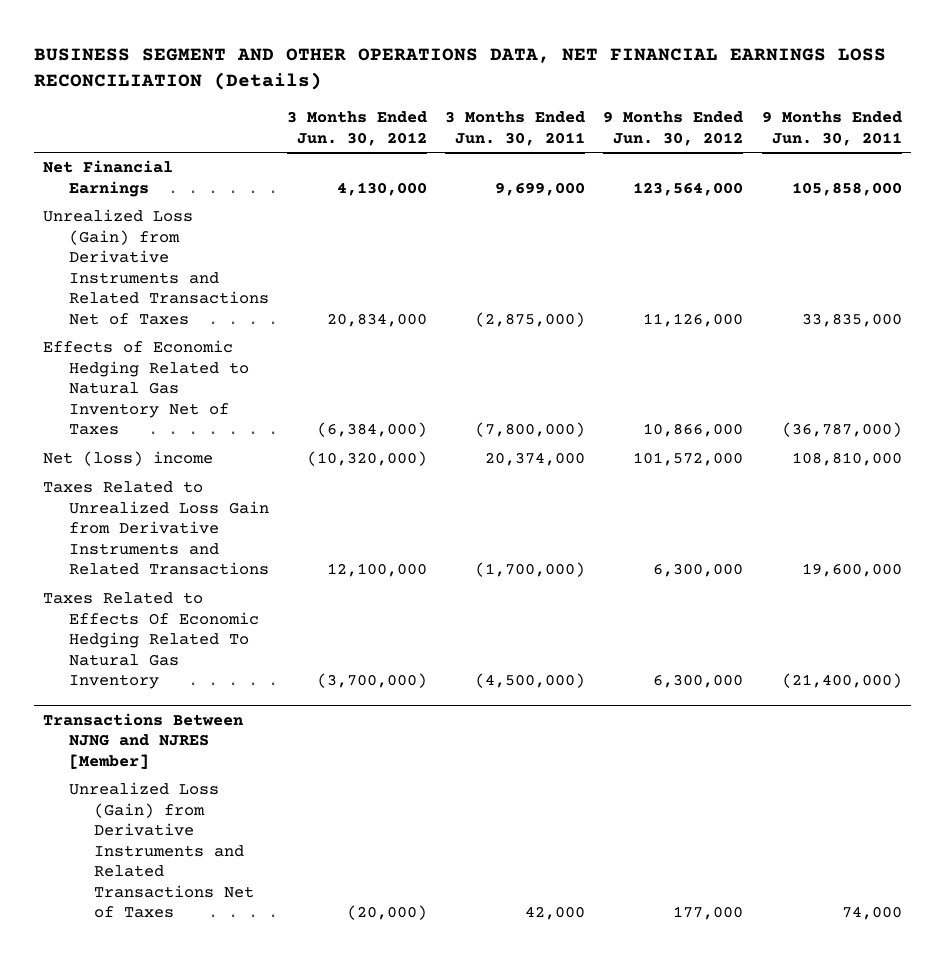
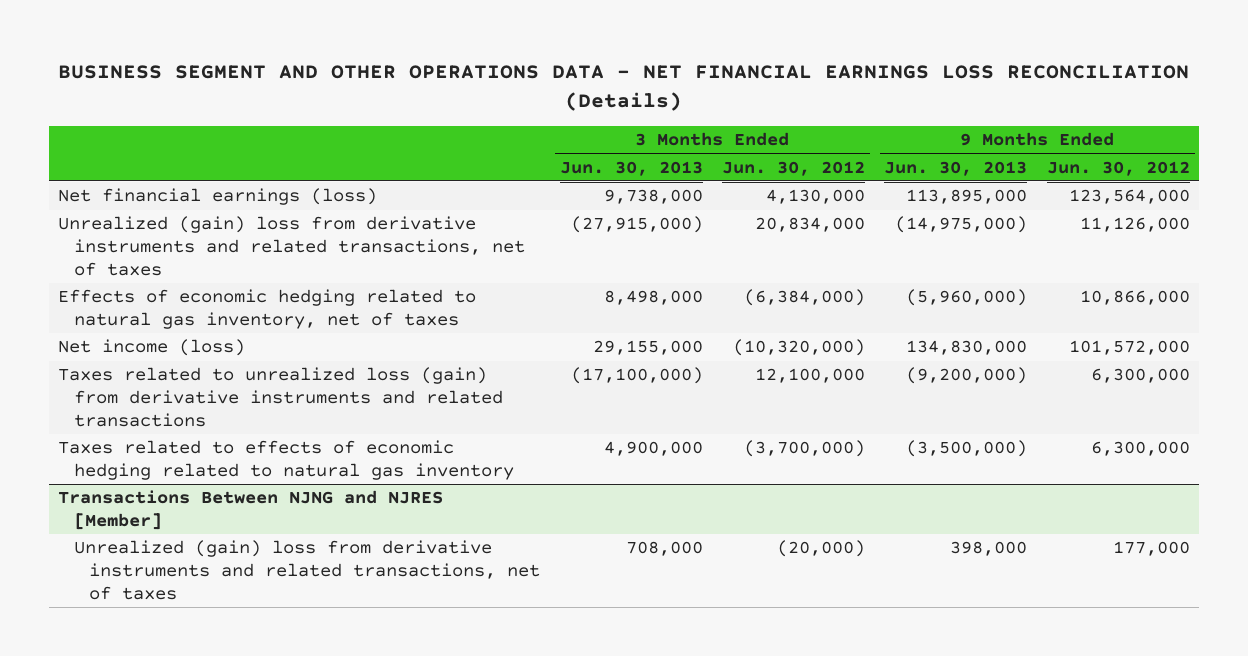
- BUSINESS SEGMENT AND OTHER OPERATIONS DATA, NET FINANCIAL EARNINGS LOSS RECONCILIATION (Details)
+ BUSINESS SEGMENT AND OTHER OPERATIONS DATA - NET FINANCIAL EARNINGS LOSS RECONCILIATION (Details)
- | 3 Months Ended Jun. 30, 2012 | 3 Months Ended Jun. 30, 2011 | 9 Months Ended Jun. 30, 2012 | 9 Months Ended Jun. 30, 2011
+ | 3 Months Ended Jun. 30, 2013 | 3 Months Ended Jun. 30, 2012 | 9 Months Ended Jun. 30, 2013 | 9 Months Ended Jun. 30, 2012
- Net Financial Earnings | 4,130,000 | 9,699,000 | 123,564,000 | 105,858,000
- Unrealized Loss (Gain) from Derivative Instruments and Related Transactions Net of Taxes | 20,834,000 | (2,875,000) | 11,126,000 | 33,835,000
- Effects of Economic Hedging Related to Natural Gas Inventory Net of Taxes | (6,384,000) | (7,800,000) | 10,866,000 | (36,787,000)
- Net (loss) income | (10,320,000) | 20,374,000 | 101,572,000 | 108,810,000
- Taxes Related to Unrealized Loss Gain from Derivative Instruments and Related Transactions | 12,100,000 | (1,700,000) | 6,300,000 | 19,600,000
- Taxes Related to Effects Of Economic Hedging Related To Natural Gas Inventory | (3,700,000) | (4,500,000) | 6,300,000 | (21,400,000)
+ Net financial earnings (loss) | 9,738,000 | 4,130,000 | 113,895,000 | 123,564,000
+ Unrealized (gain) loss from derivative instruments and related transactions, net of taxes | (27,915,000) | 20,834,000 | (14,975,000) | 11,126,000
+ Effects of economic hedging related to natural gas inventory, net of taxes | 8,498,000 | (6,384,000) | (5,960,000) | 10,866,000
+ Net income (loss) | 29,155,000 | (10,320,000) | 134,830,000 | 101,572,000
+ Taxes related to unrealized loss (gain) from derivative instruments and related transactions | (17,100,000) | 12,100,000 | (9,200,000) | 6,300,000
+ Taxes related to effects of economic hedging related to natural gas inventory | 4,900,000 | (3,700,000) | (3,500,000) | 6,300,000
@ Transactions Between NJNG and NJRES [Member]
- Unrealized Loss (Gain) from Derivative Instruments and Related Transactions Net of Taxes | (20,000) | 42,000 | 177,000 | 74,000
+ Unrealized (gain) loss from derivative instruments and related transactions, net of taxes | 708,000 | (20,000) | 398,000 | 177,000

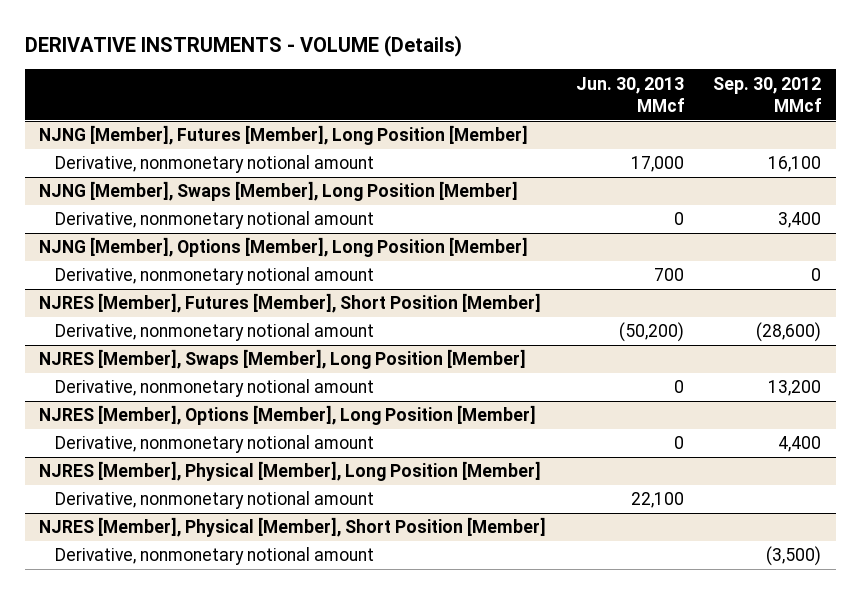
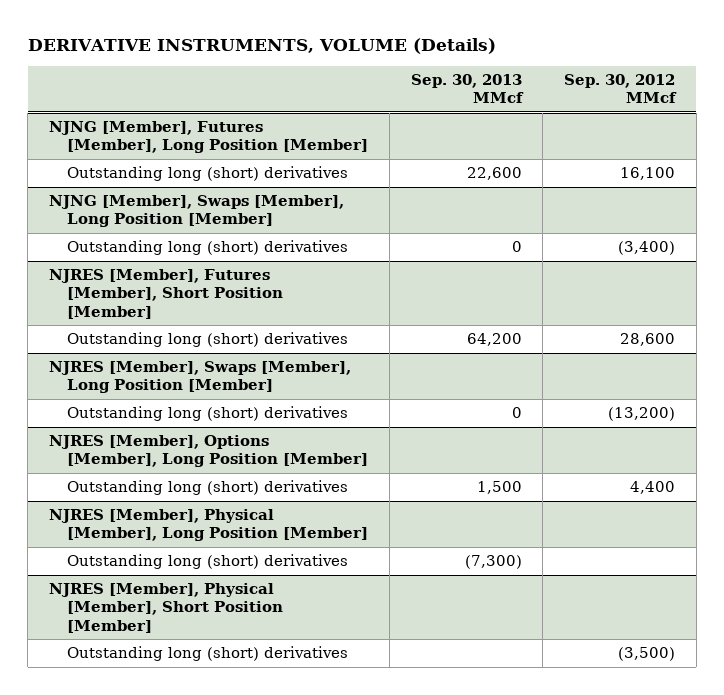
- DERIVATIVE INSTRUMENTS - VOLUME (Details)
+ DERIVATIVE INSTRUMENTS, VOLUME (Details)
- | Jun. 30, 2013 MMcf | Sep. 30, 2012 MMcf
+ | Sep. 30, 2013 MMcf | Sep. 30, 2012 MMcf
@ NJNG [Member], Futures [Member], Long Position [Member]
- Derivative, nonmonetary notional amount | 17,000 | 16,100
+ Outstanding long (short) derivatives | 22,600 | 16,100
@ NJNG [Member], Swaps [Member], Long Position [Member]
- Derivative, nonmonetary notional amount | 0 | 3,400
- NJNG [Member], Options [Member], Long Position [Member]
- Derivative, nonmonetary notional amount | 700 | 0
@ NJNG [Member], Swaps [Member], Long Position [Member]
+ Outstanding long (short) derivatives | 0 | (3,400)
@ NJRES [Member], Futures [Member], Short Position [Member]
- Derivative, nonmonetary notional amount | (50,200) | (28,600)
+ Outstanding long (short) derivatives | 64,200 | 28,600
@ NJRES [Member], Swaps [Member], Long Position [Member]
- Derivative, nonmonetary notional amount | 0 | 13,200
+ Outstanding long (short) derivatives | 0 | (13,200)
@ NJRES [Member], Options [Member], Long Position [Member]
- Derivative, nonmonetary notional amount | 0 | 4,400
+ Outstanding long (short) derivatives | 1,500 | 4,400
@ NJRES [Member], Physical [Member], Long Position [Member]
- Derivative, nonmonetary notional amount | 22,100 |
+ Outstanding long (short) derivatives | (7,300) |
@ NJRES [Member], Physical [Member], Short Position [Member]
- Derivative, nonmonetary notional amount | | (3,500)
+ Outstanding long (short) derivatives | | (3,500)

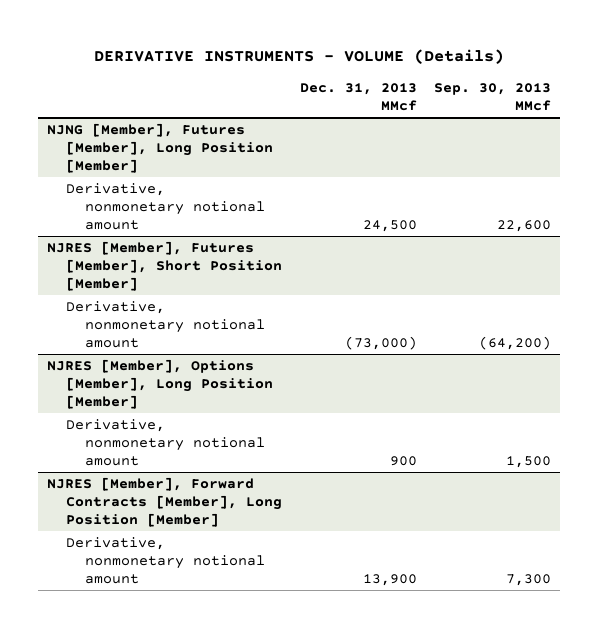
- DERIVATIVE INSTRUMENTS, VOLUME (Details)
+ DERIVATIVE INSTRUMENTS - VOLUME (Details)
- | Sep. 30, 2013 MMcf | Sep. 30, 2012 MMcf
+ | Dec. 31, 2013 MMcf | Sep. 30, 2013 MMcf
@ NJNG [Member], Futures [Member], Long Position [Member]
- Outstanding long (short) derivatives | 22,600 | 16,100
- NJNG [Member], Swaps [Member], Long Position [Member]
- Outstanding long (short) derivatives | 0 | (3,400)
@ NJNG [Member], Futures [Member], Long Position [Member]
+ Derivative, nonmonetary notional amount | 24,500 | 22,600
@ NJRES [Member], Futures [Member], Short Position [Member]
- Outstanding long (short) derivatives | 64,200 | 28,600
- NJRES [Member], Swaps [Member], Long Position [Member]
- Outstanding long (short) derivatives | 0 | (13,200)
@ NJRES [Member], Futures [Member], Short Position [Member]
+ Derivative, nonmonetary notional amount | (73,000) | (64,200)
@ NJRES [Member], Options [Member], Long Position [Member]
- Outstanding long (short) derivatives | 1,500 | 4,400
- NJRES [Member], Physical [Member], Long Position [Member]
- Outstanding long (short) derivatives | (7,300) |
- NJRES [Member], Physical [Member], Short Position [Member]
- Outstanding long (short) derivatives | | (3,500)
@ NJRES [Member], Options [Member], Long Position [Member]
+ Derivative, nonmonetary notional amount | 900 | 1,500
+ NJRES [Member], Forward Contracts [Member], Long Position [Member]
+ Derivative, nonmonetary notional amount | 13,900 | 7,300

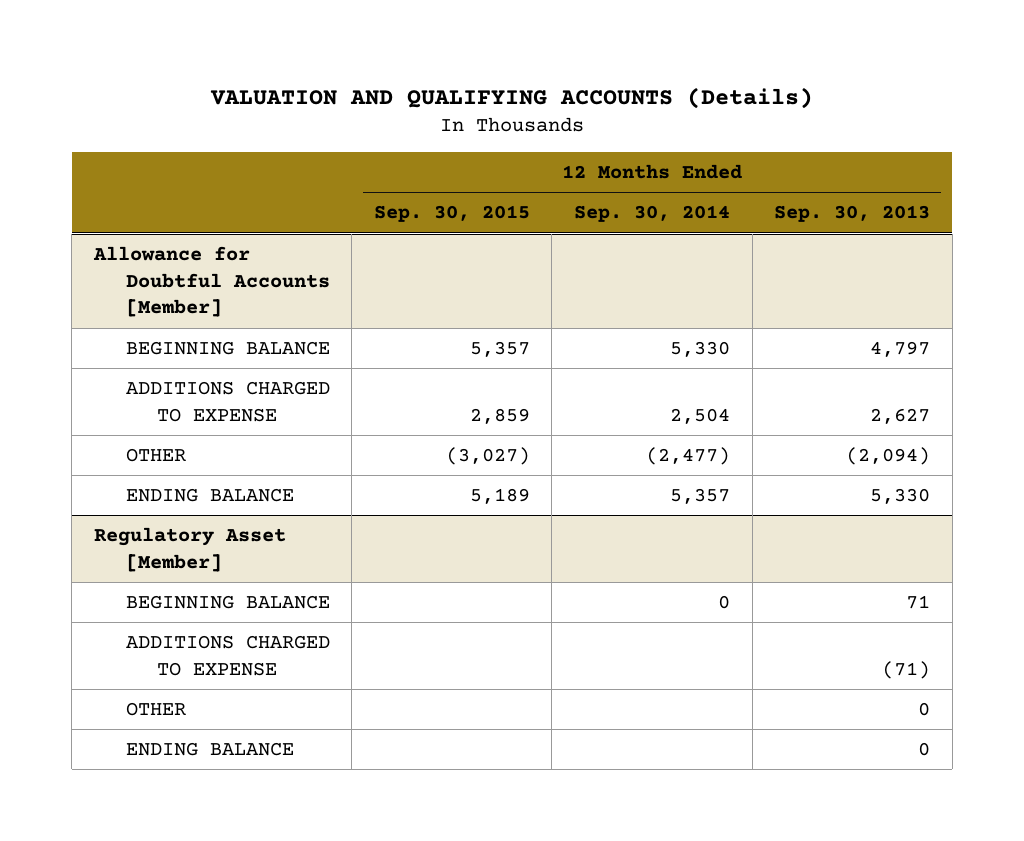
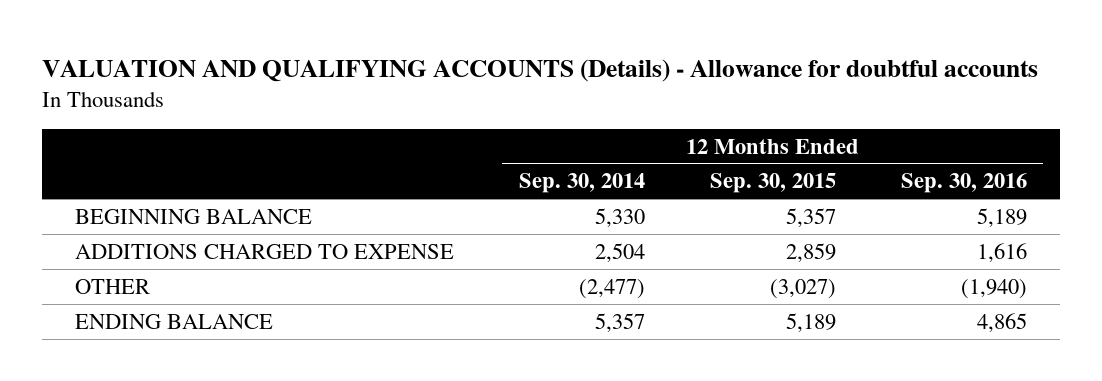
- VALUATION AND QUALIFYING ACCOUNTS (Details)
+ VALUATION AND QUALIFYING ACCOUNTS (Details) - Allowance for doubtful accounts
- | 12 Months Ended Sep. 30, 2015 | 12 Months Ended Sep. 30, 2014 | 12 Months Ended Sep. 30, 2013
+ | 12 Months Ended Sep. 30, 2014 | 12 Months Ended Sep. 30, 2015 | 12 Months Ended Sep. 30, 2016
- Allowance for Doubtful Accounts [Member]
- Regulatory Asset [Member]
- BEGINNING BALANCE | | 0 | 71
- ADDITIONS CHARGED TO EXPENSE | | | (71)
- OTHER | | | 0
- ENDING BALANCE | | | 0

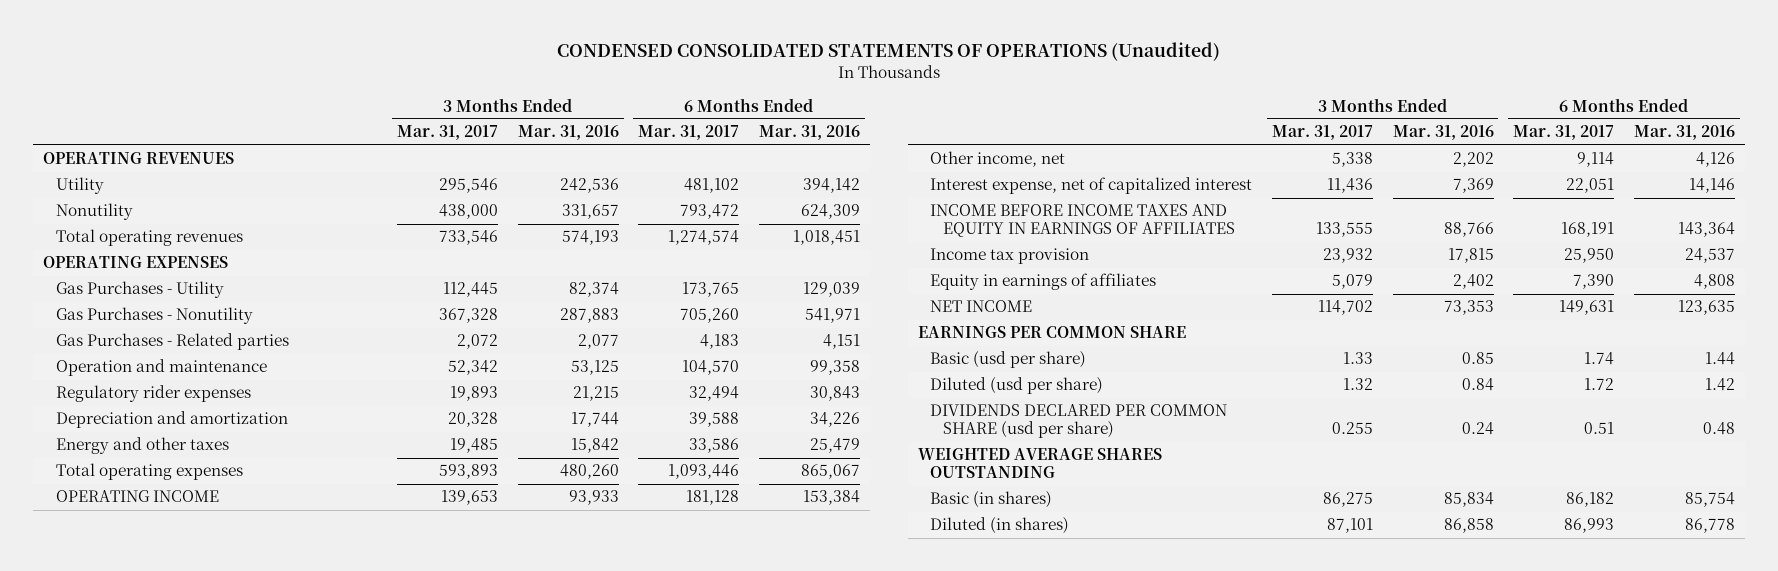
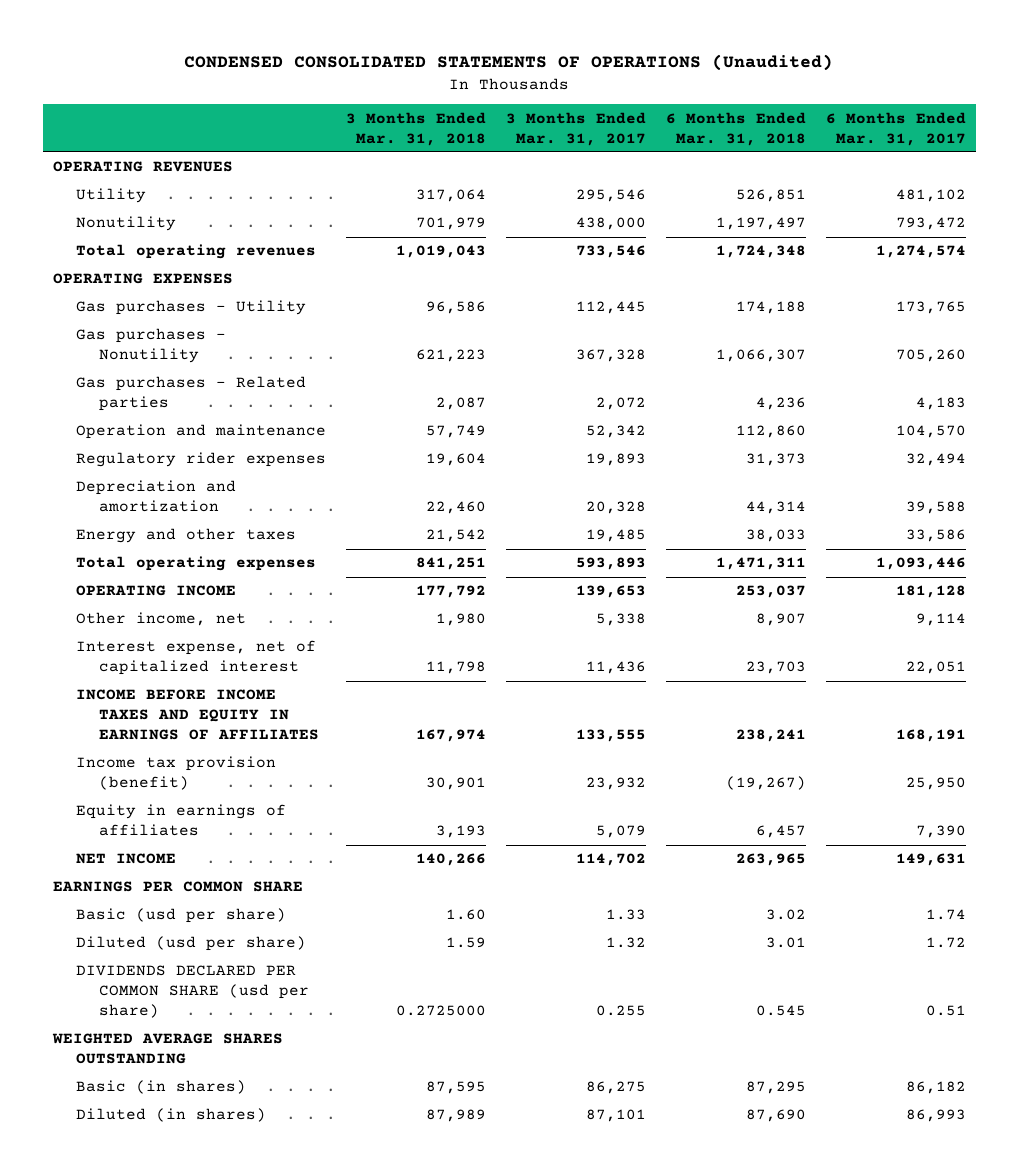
- | 3 Months Ended Mar. 31, 2017 | 3 Months Ended Mar. 31, 2016 | 6 Months Ended Mar. 31, 2017 | 6 Months Ended Mar. 31, 2016
+ | 3 Months Ended Mar. 31, 2018 | 3 Months Ended Mar. 31, 2017 | 6 Months Ended Mar. 31, 2018 | 6 Months Ended Mar. 31, 2017
- Gas Purchases - Utility | 112,445 | 82,374 | 173,765 | 129,039
- Gas Purchases - Nonutility | 367,328 | 287,883 | 705,260 | 541,971
- Gas Purchases - Related parties | 2,072 | 2,077 | 4,183 | 4,151
+ Gas purchases - Utility | 96,586 | 112,445 | 174,188 | 173,765
+ Gas purchases - Nonutility | 621,223 | 367,328 | 1,066,307 | 705,260
+ Gas purchases - Related parties | 2,087 | 2,072 | 4,236 | 4,183
- Income tax provision | 23,932 | 17,815 | 25,950 | 24,537
+ Income tax provision (benefit) | 30,901 | 23,932 | (19,267) | 25,950

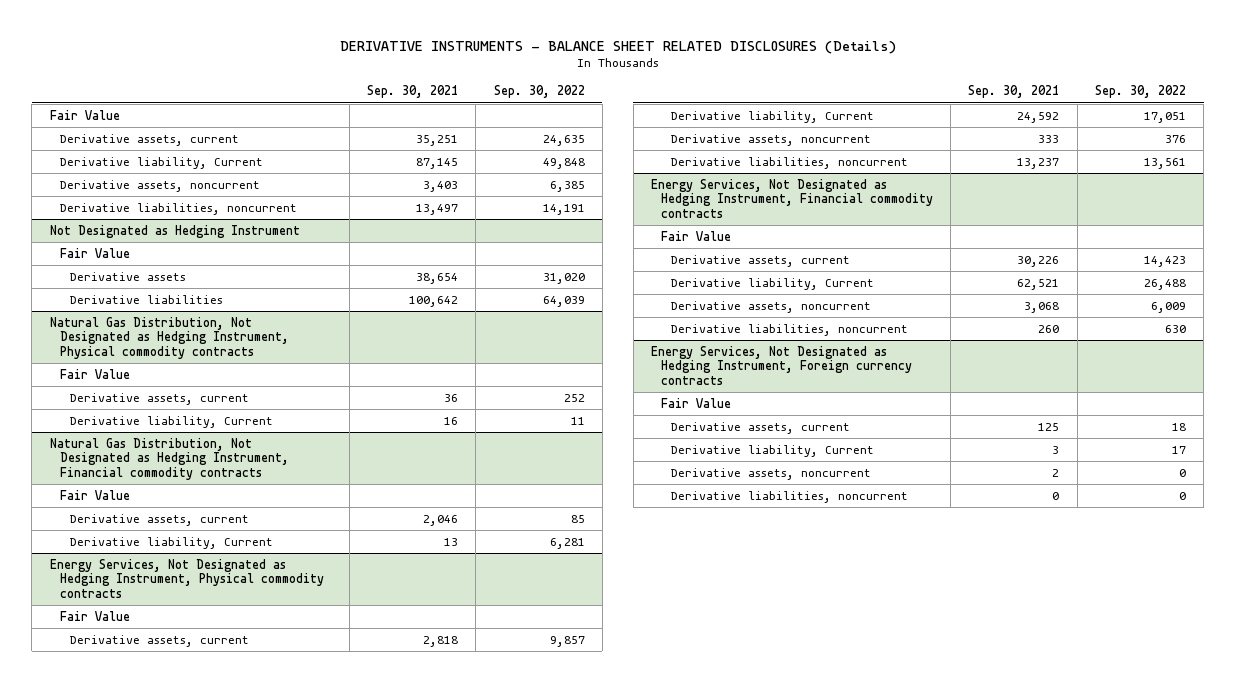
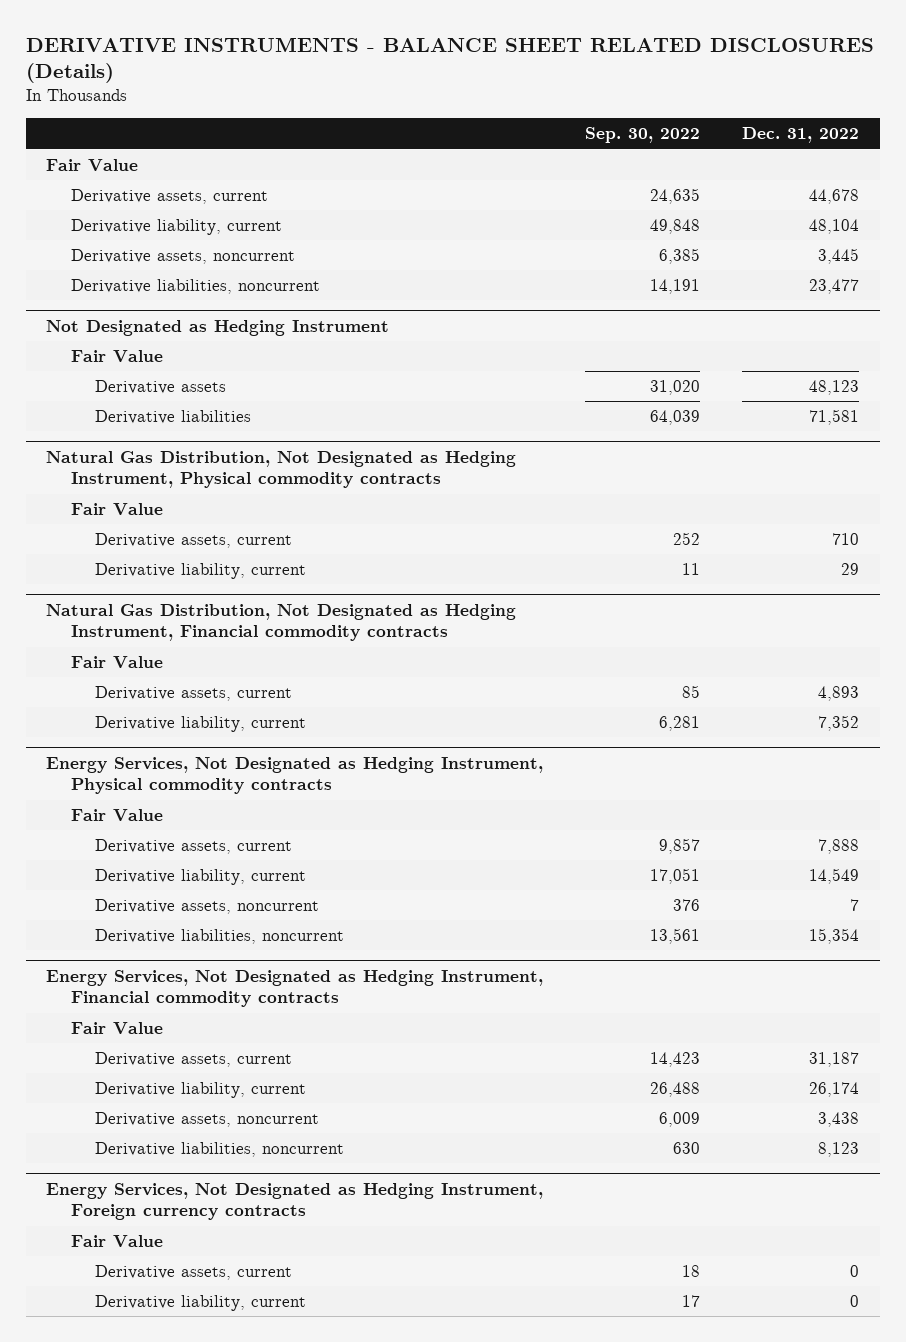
- | Sep. 30, 2021 | Sep. 30, 2022
+ | Sep. 30, 2022 | Dec. 31, 2022
- Derivative liability, Current | 87,145 | 49,848
+ Derivative liability, current | 49,848 | 48,104
@ Natural Gas Distribution, Not Designated as Hedging Instrument, Physical commodity contracts
- Derivative liability, Current | 16 | 11
+ Derivative liability, current | 11 | 29
@ Natural Gas Distribution, Not Designated as Hedging Instrument, Financial commodity contracts
- Derivative liability, Current | 13 | 6,281
+ Derivative liability, current | 6,281 | 7,352
@ Energy Services, Not Designated as Hedging Instrument, Physical commodity contracts
- Derivative liability, Current | 24,592 | 17,051
+ Derivative liability, current | 17,051 | 14,549
@ Energy Services, Not Designated as Hedging Instrument, Financial commodity contracts
- Derivative liability, Current | 62,521 | 26,488
+ Derivative liability, current | 26,488 | 26,174
@ Energy Services, Not Designated as Hedging Instrument, Foreign currency contracts
- Derivative liability, Current | 3 | 17
- Derivative assets, noncurrent | 2 | 0
- Derivative liabilities, noncurrent | 0 | 0
+ Derivative liability, current | 17 | 0

